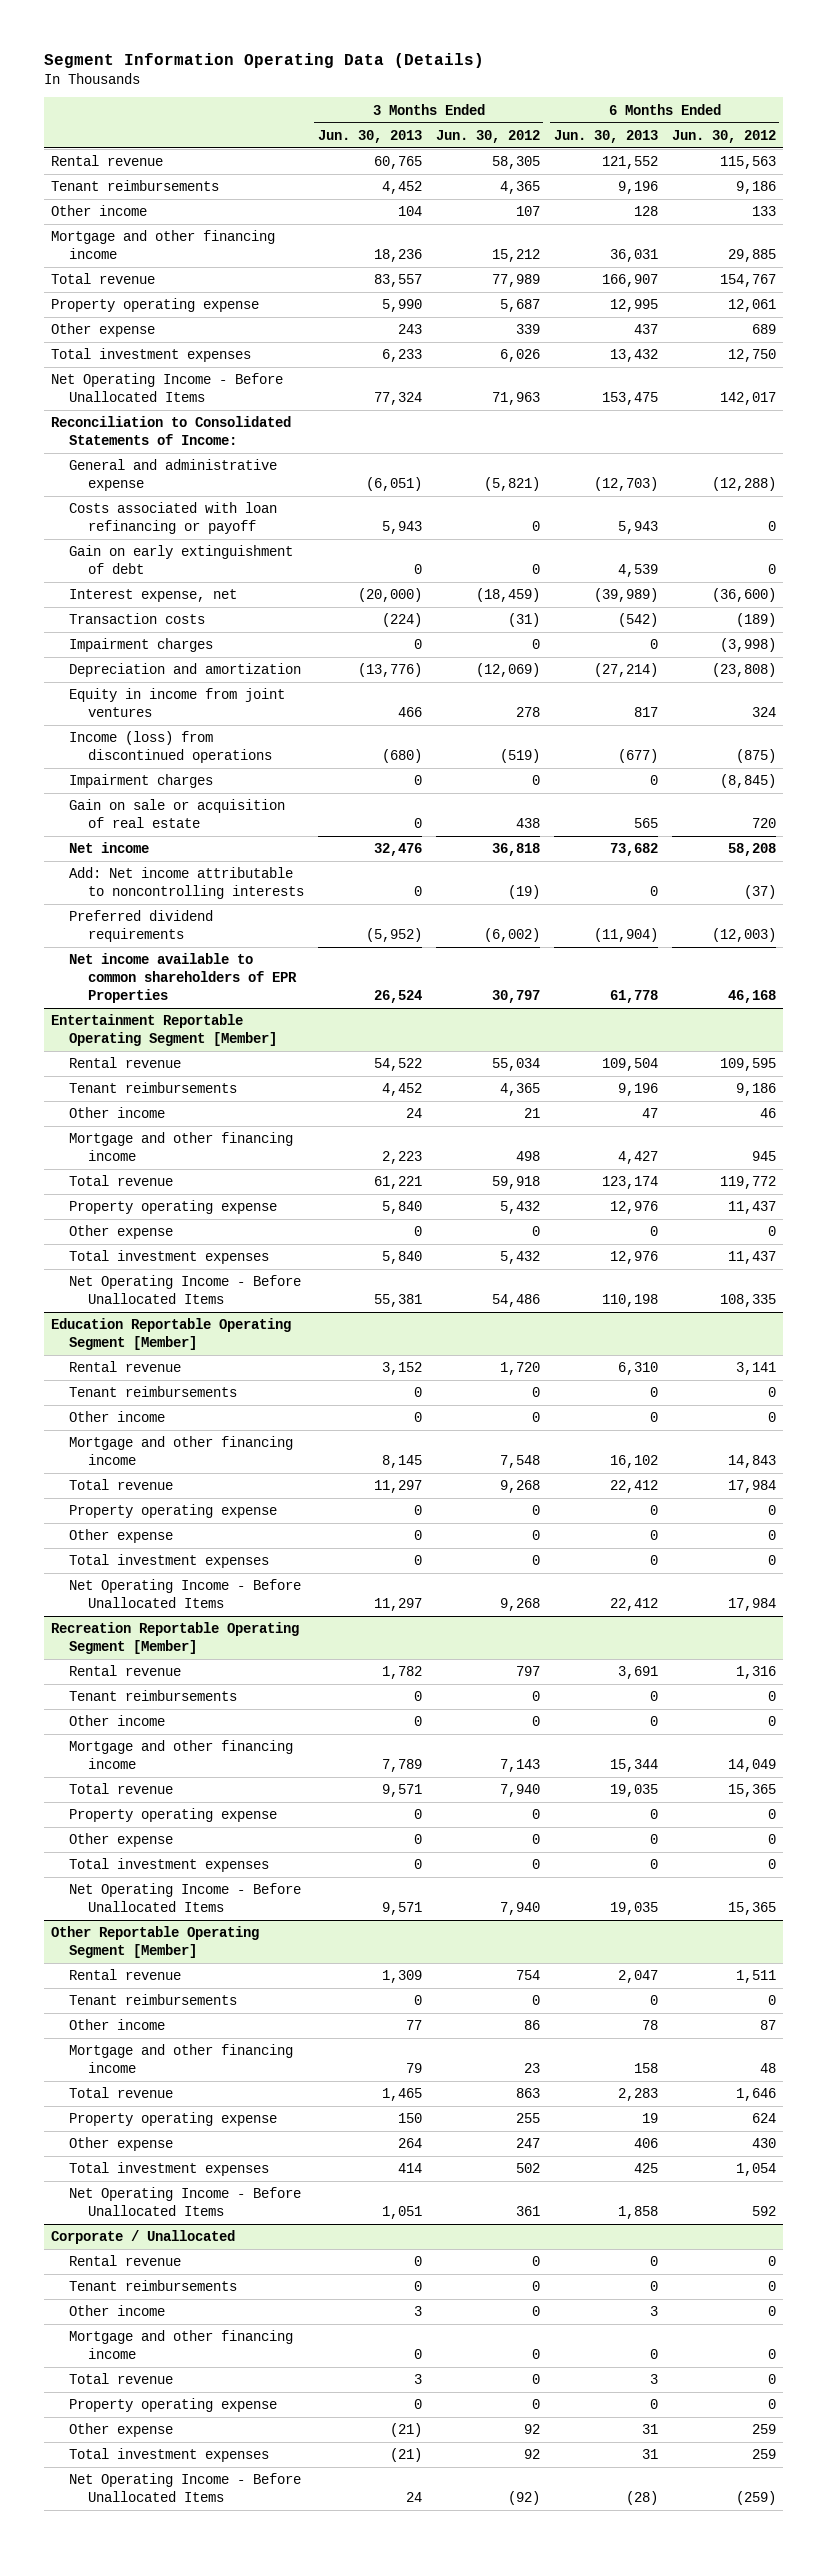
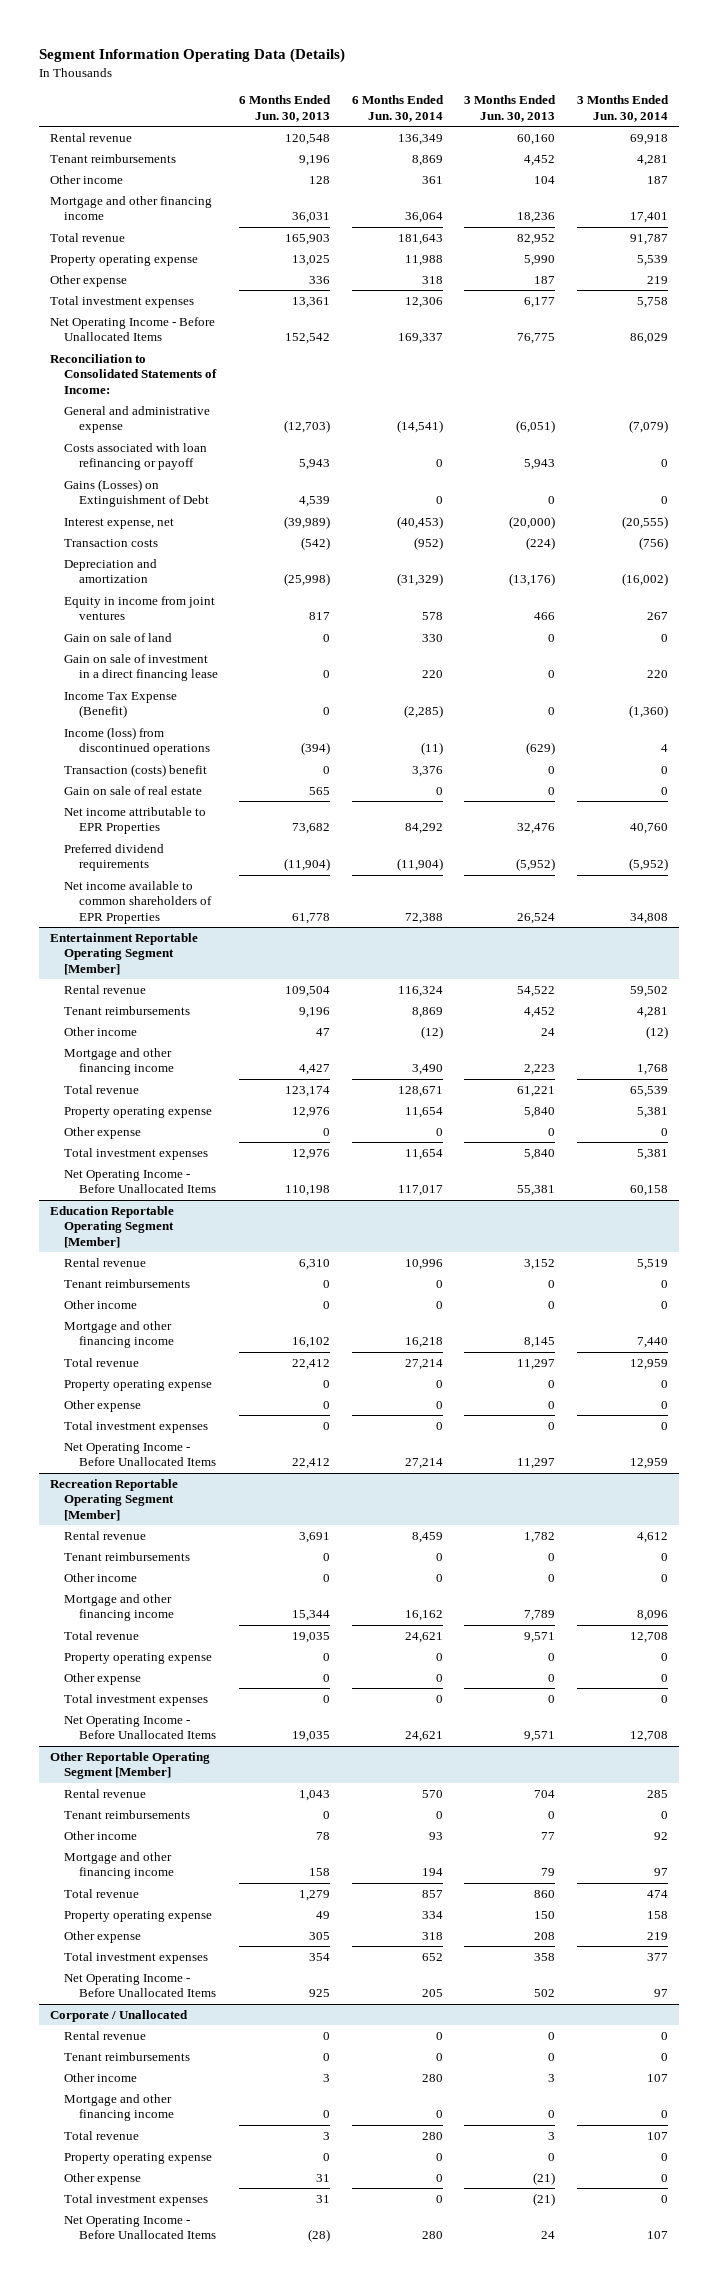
- | 3 Months Ended Jun. 30, 2013 | 3 Months Ended Jun. 30, 2012 | 6 Months Ended Jun. 30, 2013 | 6 Months Ended Jun. 30, 2012
+ | 6 Months Ended Jun. 30, 2013 | 6 Months Ended Jun. 30, 2014 | 3 Months Ended Jun. 30, 2013 | 3 Months Ended Jun. 30, 2014
- Rental revenue | 60,765 | 58,305 | 121,552 | 115,563
+ Rental revenue | 120,548 | 136,349 | 60,160 | 69,918
- Total revenue | 83,557 | 77,989 | 166,907 | 154,767
- Property operating expense | 5,990 | 5,687 | 12,995 | 12,061
- Other expense | 243 | 339 | 437 | 689
- Total investment expenses | 6,233 | 6,026 | 13,432 | 12,750
- Net Operating Income - Before Unallocated Items | 77,324 | 71,963 | 153,475 | 142,017
+ Total revenue | 165,903 | 181,643 | 82,952 | 91,787
+ Property operating expense | 13,025 | 11,988 | 5,990 | 5,539
+ Other expense | 336 | 318 | 187 | 219
+ Total investment expenses | 13,361 | 12,306 | 6,177 | 5,758
+ Net Operating Income - Before Unallocated Items | 152,542 | 169,337 | 76,775 | 86,029
- Gain on early extinguishment of debt | 0 | 0 | 4,539 | 0
+ Gains (Losses) on Extinguishment of Debt | 4,539 | 0 | 0 | 0
- Impairment charges | 0 | 0 | 0 | (3,998)
- Depreciation and amortization | (13,776) | (12,069) | (27,214) | (23,808)
+ Depreciation and amortization | (25,998) | (31,329) | (13,176) | (16,002)
- Income (loss) from discontinued operations | (680) | (519) | (677) | (875)
- Impairment charges | 0 | 0 | 0 | (8,845)
- Gain on sale or acquisition of real estate | 0 | 438 | 565 | 720
- Net income | 32,476 | 36,818 | 73,682 | 58,208
- Add: Net income attributable to noncontrolling interests | 0 | (19) | 0 | (37)
+ Gain on sale of land | 0 | 330 | 0 | 0
+ Gain on sale of investment in a direct financing lease | 0 | 220 | 0 | 220
+ Income Tax Expense (Benefit) | 0 | (2,285) | 0 | (1,360)
+ Income (loss) from discontinued operations | (394) | (11) | (629) | 4
+ Transaction (costs) benefit | 0 | 3,376 | 0 | 0
+ Gain on sale of real estate | 565 | 0 | 0 | 0
+ Net income attributable to EPR Properties | 73,682 | 84,292 | 32,476 | 40,760
@ Other Reportable Operating Segment [Member]
- Rental revenue | 1,309 | 754 | 2,047 | 1,511
+ Rental revenue | 1,043 | 570 | 704 | 285
- Total revenue | 1,465 | 863 | 2,283 | 1,646
- Property operating expense | 150 | 255 | 19 | 624
- Other expense | 264 | 247 | 406 | 430
- Total investment expenses | 414 | 502 | 425 | 1,054
- Net Operating Income - Before Unallocated Items | 1,051 | 361 | 1,858 | 592
+ Total revenue | 1,279 | 857 | 860 | 474
+ Property operating expense | 49 | 334 | 150 | 158
+ Other expense | 305 | 318 | 208 | 219
+ Total investment expenses | 354 | 652 | 358 | 377
+ Net Operating Income - Before Unallocated Items | 925 | 205 | 502 | 97

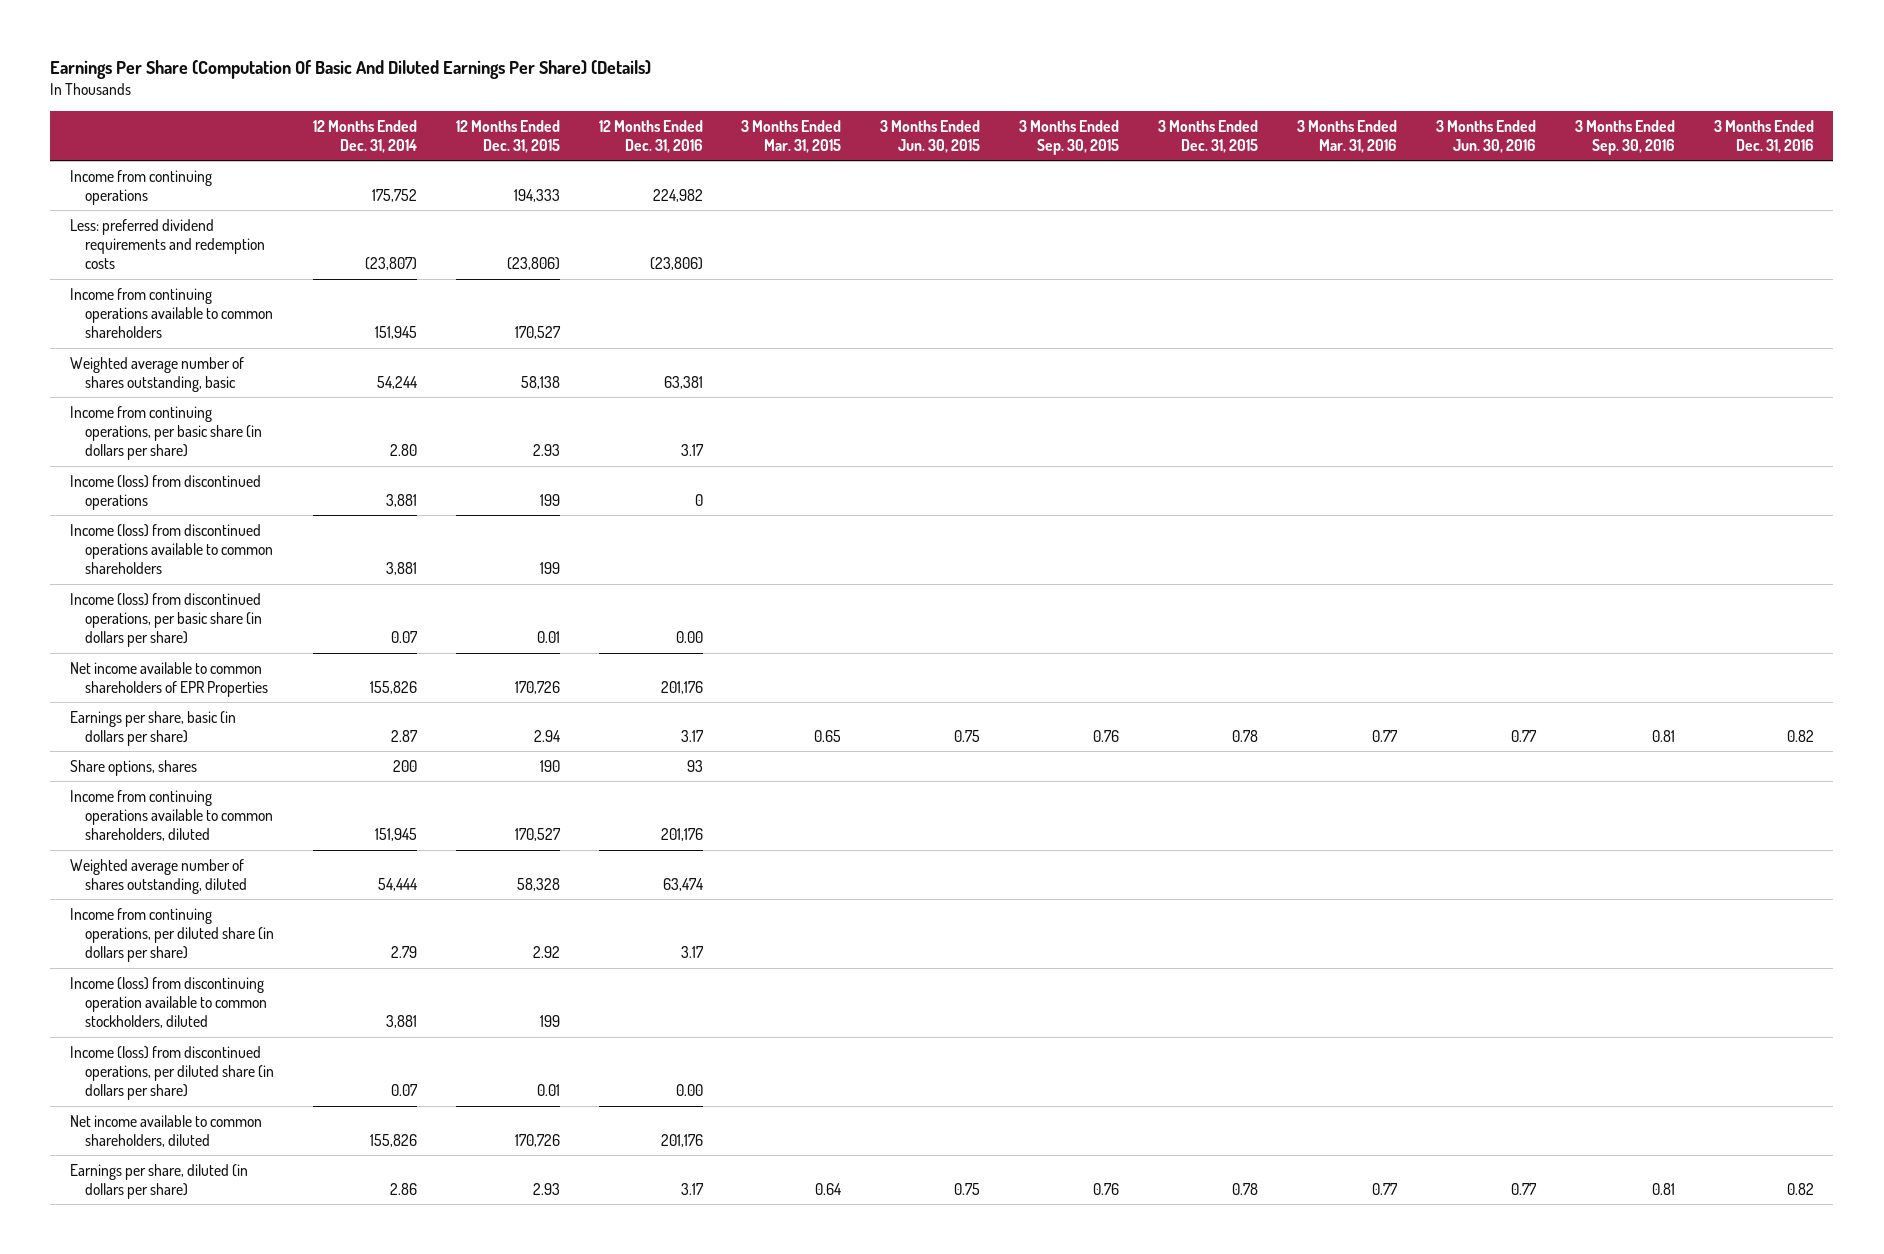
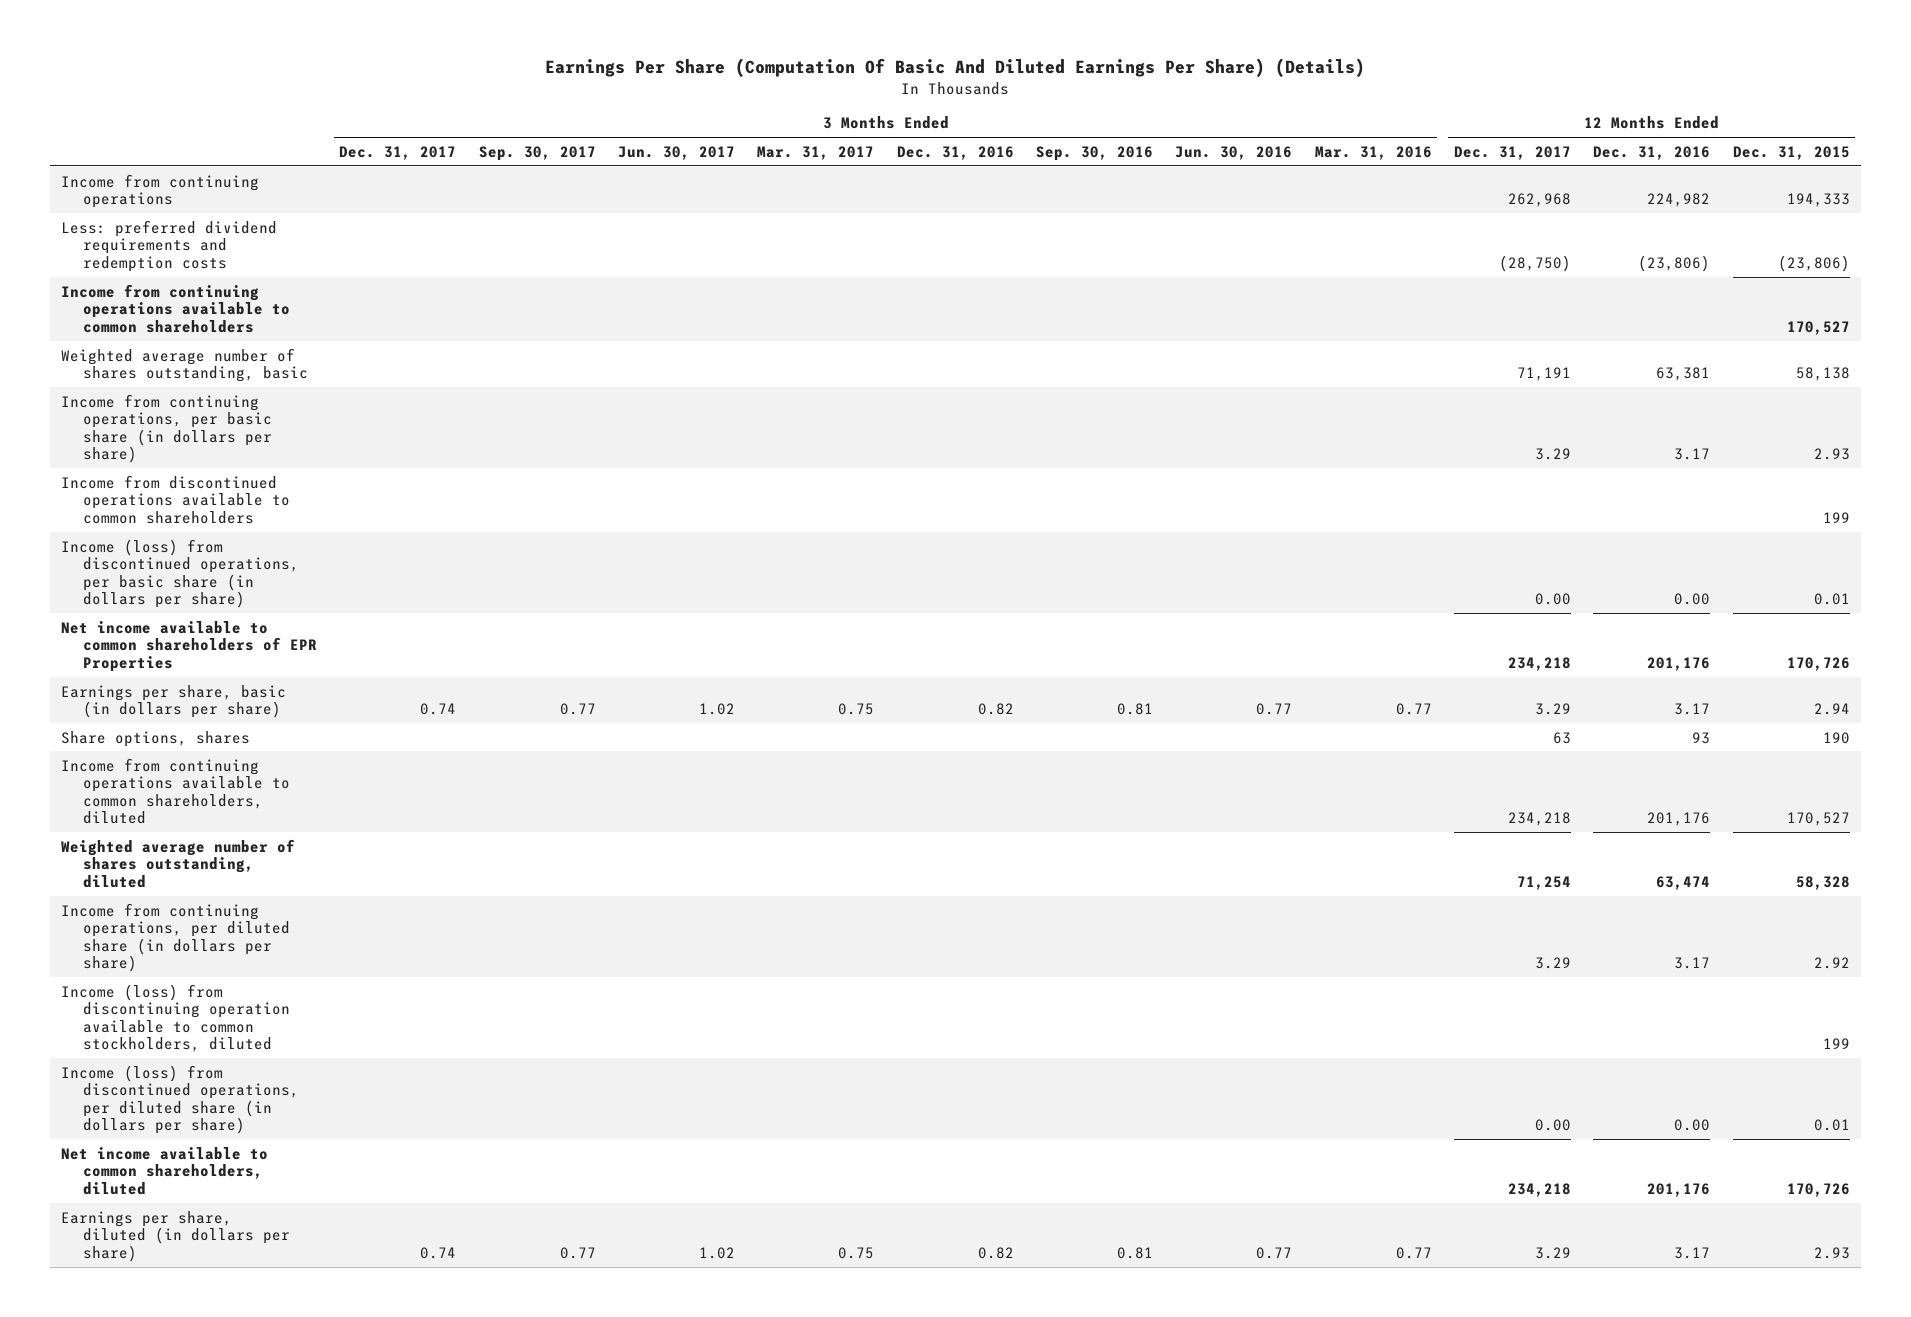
- | 12 Months Ended Dec. 31, 2014 | 12 Months Ended Dec. 31, 2015 | 12 Months Ended Dec. 31, 2016 | 3 Months Ended Mar. 31, 2015 | 3 Months Ended Jun. 30, 2015 | 3 Months Ended Sep. 30, 2015 | 3 Months Ended Dec. 31, 2015 | 3 Months Ended Mar. 31, 2016 | 3 Months Ended Jun. 30, 2016 | 3 Months Ended Sep. 30, 2016 | 3 Months Ended Dec. 31, 2016
+ | 3 Months Ended Dec. 31, 2017 | 3 Months Ended Sep. 30, 2017 | 3 Months Ended Jun. 30, 2017 | 3 Months Ended Mar. 31, 2017 | 3 Months Ended Dec. 31, 2016 | 3 Months Ended Sep. 30, 2016 | 3 Months Ended Jun. 30, 2016 | 3 Months Ended Mar. 31, 2016 | 12 Months Ended Dec. 31, 2017 | 12 Months Ended Dec. 31, 2016 | 12 Months Ended Dec. 31, 2015
- Income (loss) from discontinued operations | 3,881 | 199 | 0 | | | | | | | |
- Income (loss) from discontinued operations available to common shareholders | 3,881 | 199 | | | | | | | | |
+ Income from discontinued operations available to common shareholders | | | | | | | | | | | 199

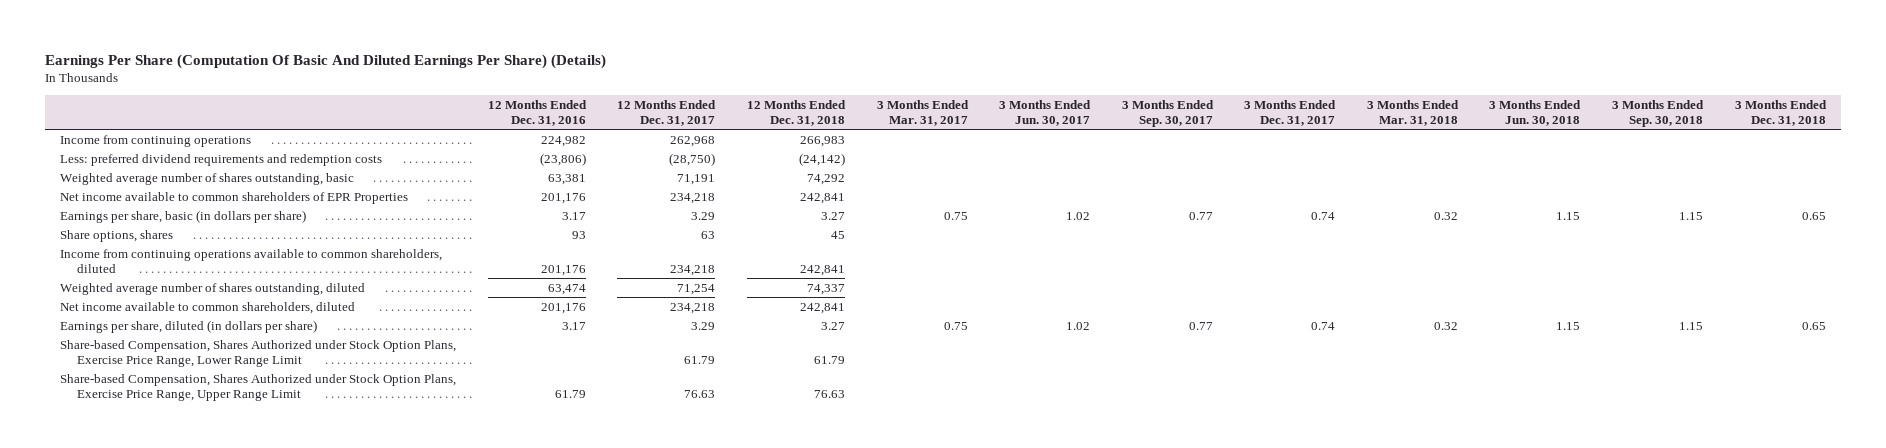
- | 3 Months Ended Dec. 31, 2017 | 3 Months Ended Sep. 30, 2017 | 3 Months Ended Jun. 30, 2017 | 3 Months Ended Mar. 31, 2017 | 3 Months Ended Dec. 31, 2016 | 3 Months Ended Sep. 30, 2016 | 3 Months Ended Jun. 30, 2016 | 3 Months Ended Mar. 31, 2016 | 12 Months Ended Dec. 31, 2017 | 12 Months Ended Dec. 31, 2016 | 12 Months Ended Dec. 31, 2015
+ | 12 Months Ended Dec. 31, 2016 | 12 Months Ended Dec. 31, 2017 | 12 Months Ended Dec. 31, 2018 | 3 Months Ended Mar. 31, 2017 | 3 Months Ended Jun. 30, 2017 | 3 Months Ended Sep. 30, 2017 | 3 Months Ended Dec. 31, 2017 | 3 Months Ended Mar. 31, 2018 | 3 Months Ended Jun. 30, 2018 | 3 Months Ended Sep. 30, 2018 | 3 Months Ended Dec. 31, 2018
- Income from continuing operations available to common shareholders | | | | | | | | | | | 170,527
- Income from continuing operations, per basic share (in dollars per share) | | | | | | | | | 3.29 | 3.17 | 2.93
- Income from discontinued operations available to common shareholders | | | | | | | | | | | 199
- Income (loss) from discontinued operations, per basic share (in dollars per share) | | | | | | | | | 0.00 | 0.00 | 0.01
- Income from continuing operations, per diluted share (in dollars per share) | | | | | | | | | 3.29 | 3.17 | 2.92
- Income (loss) from discontinuing operation available to common stockholders, diluted | | | | | | | | | | | 199
- Income (loss) from discontinued operations, per diluted share (in dollars per share) | | | | | | | | | 0.00 | 0.00 | 0.01
+ Share-based Compensation, Shares Authorized under Stock Option Plans, Exercise Price Range, Lower Range Limit | | 61.79 | 61.79 | | | | | | | |
+ Share-based Compensation, Shares Authorized under Stock Option Plans, Exercise Price Range, Upper Range Limit | 61.79 | 76.63 | 76.63 | | | | | | | |

